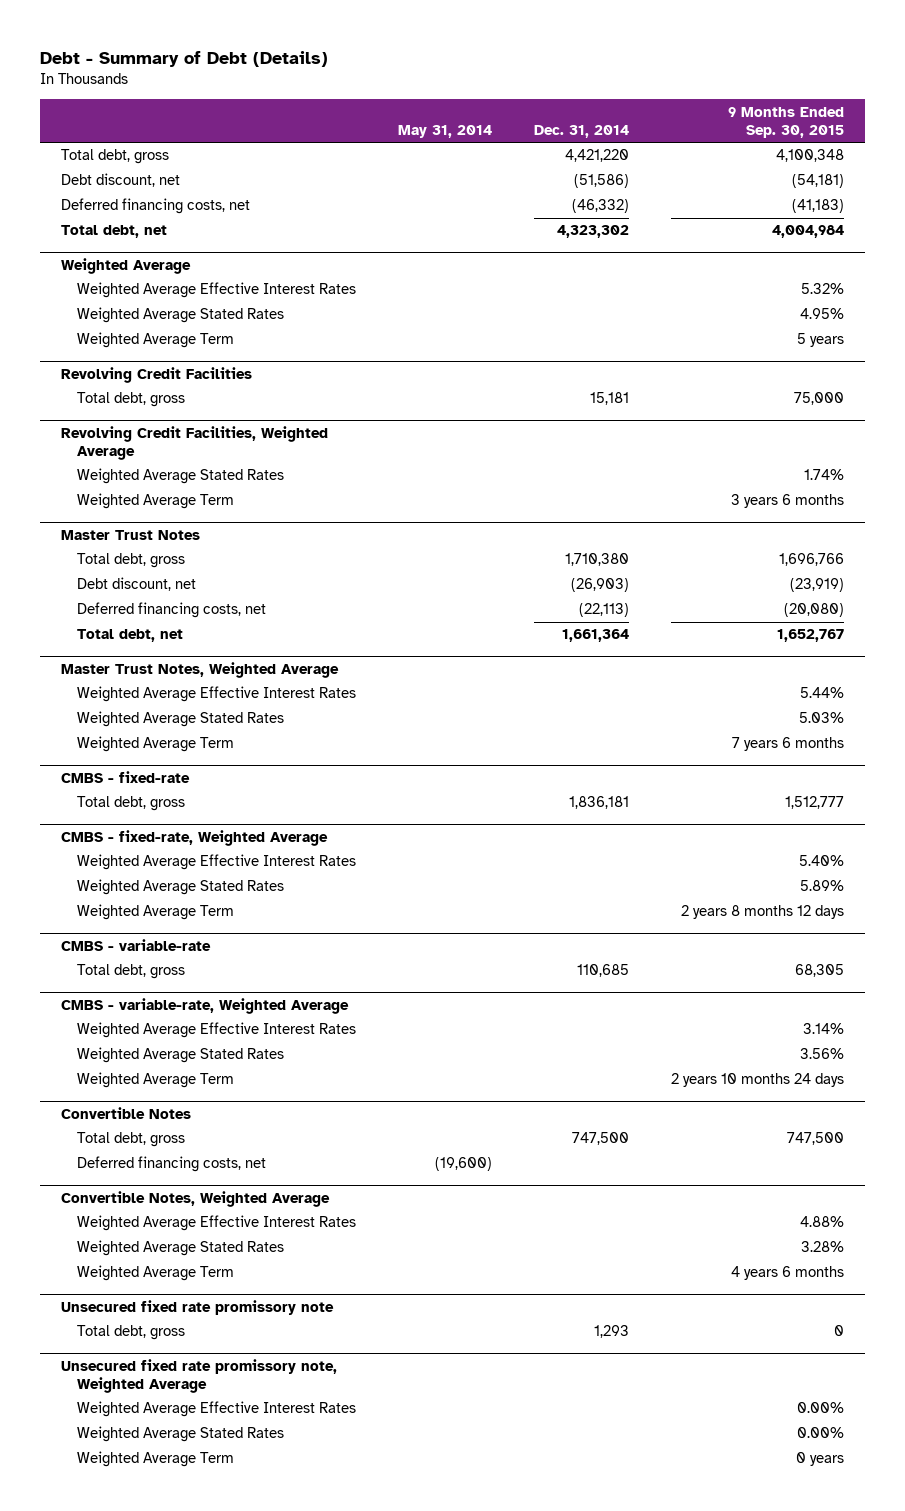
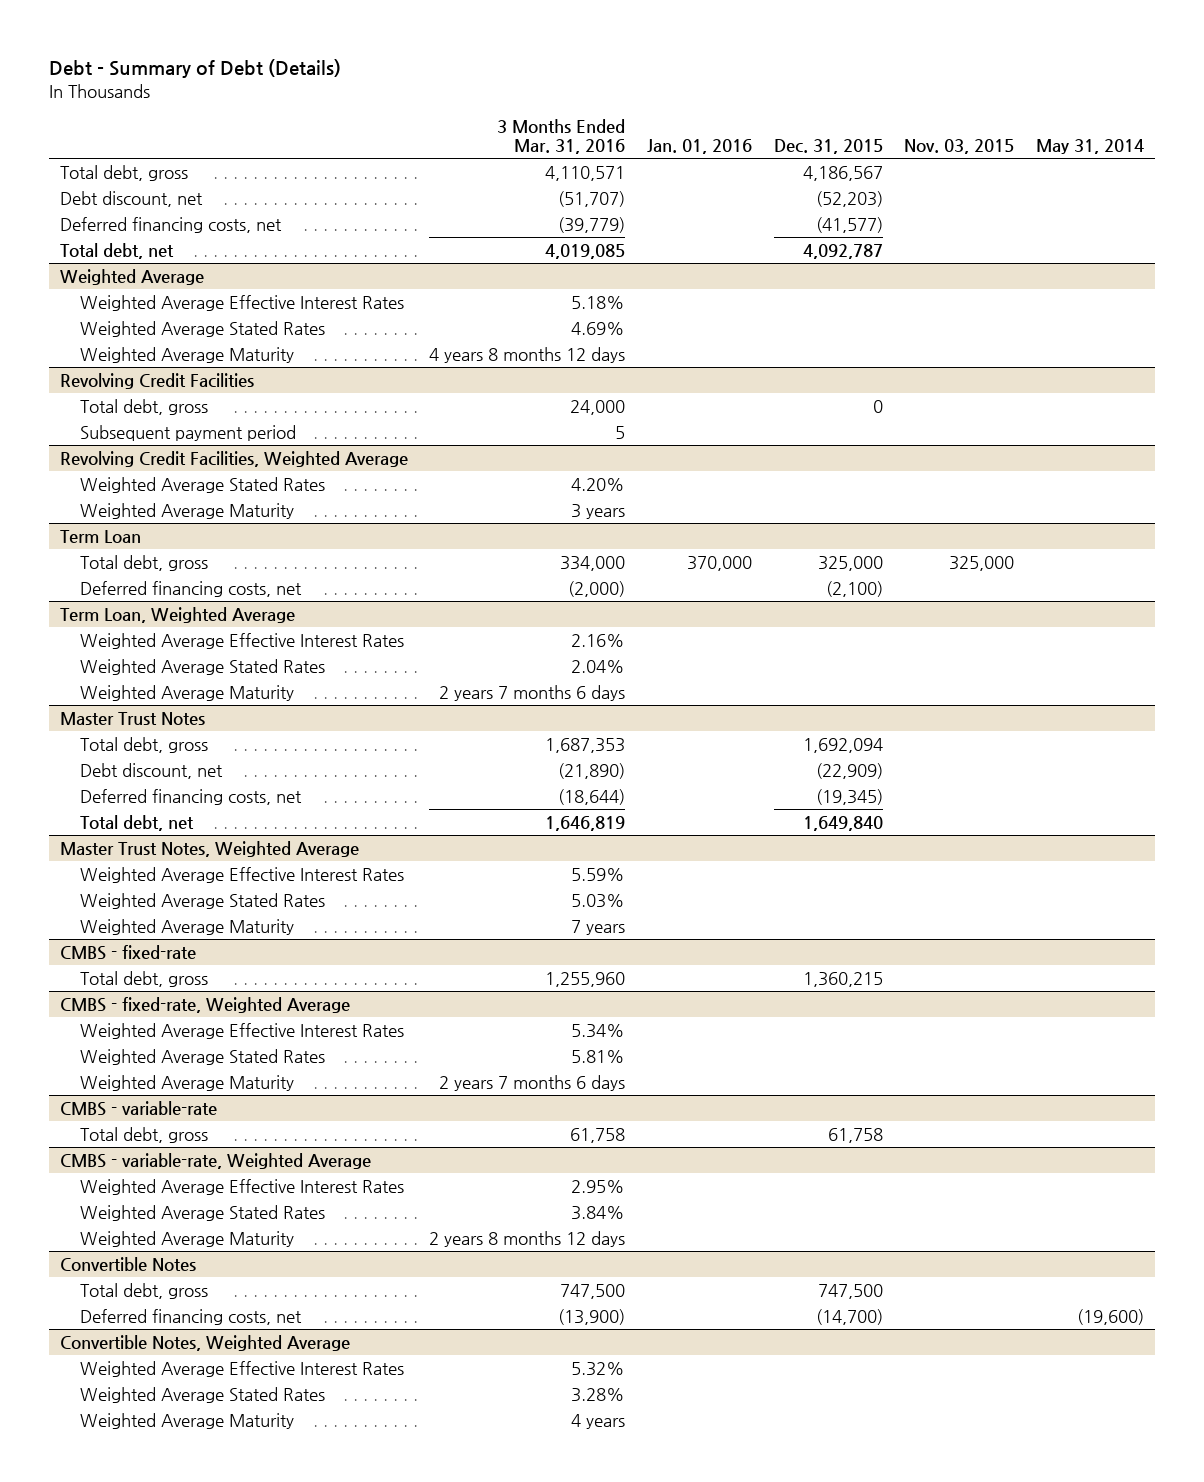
- | May 31, 2014 | Dec. 31, 2014 | 9 Months Ended Sep. 30, 2015
+ | 3 Months Ended Mar. 31, 2016 | Jan. 01, 2016 | Dec. 31, 2015 | Nov. 03, 2015 | May 31, 2014
@ Weighted Average
- Weighted Average Term | | | 5 years
+ Weighted Average Maturity | 4 years 8 months 12 days | | | |
@ Revolving Credit Facilities
+ Subsequent payment period | 5 | | | |
@ Revolving Credit Facilities, Weighted Average
- Weighted Average Term | | | 3 years 6 months
+ Weighted Average Maturity | 3 years | | | |
+ Term Loan
+ Total debt, gross | 334,000 | 370,000 | 325,000 | 325,000 |
+ Deferred financing costs, net | (2,000) | | (2,100) | |
+ Term Loan, Weighted Average
+ Weighted Average Effective Interest Rates | 2.16% | | | |
+ Weighted Average Stated Rates | 2.04% | | | |
+ Weighted Average Maturity | 2 years 7 months 6 days | | | |
@ Master Trust Notes, Weighted Average
- Weighted Average Term | | | 7 years 6 months
+ Weighted Average Maturity | 7 years | | | |
@ CMBS - fixed-rate, Weighted Average
- Weighted Average Term | | | 2 years 8 months 12 days
+ Weighted Average Maturity | 2 years 7 months 6 days | | | |
@ CMBS - variable-rate, Weighted Average
- Weighted Average Term | | | 2 years 10 months 24 days
+ Weighted Average Maturity | 2 years 8 months 12 days | | | |
@ Convertible Notes, Weighted Average
- Weighted Average Term | | | 4 years 6 months
- Unsecured fixed rate promissory note
- Total debt, gross | | 1,293 | 0
- Unsecured fixed rate promissory note, Weighted Average
- Weighted Average Effective Interest Rates | | | 0.00%
- Weighted Average Stated Rates | | | 0.00%
- Weighted Average Term | | | 0 years
@ Convertible Notes, Weighted Average
+ Weighted Average Maturity | 4 years | | | |

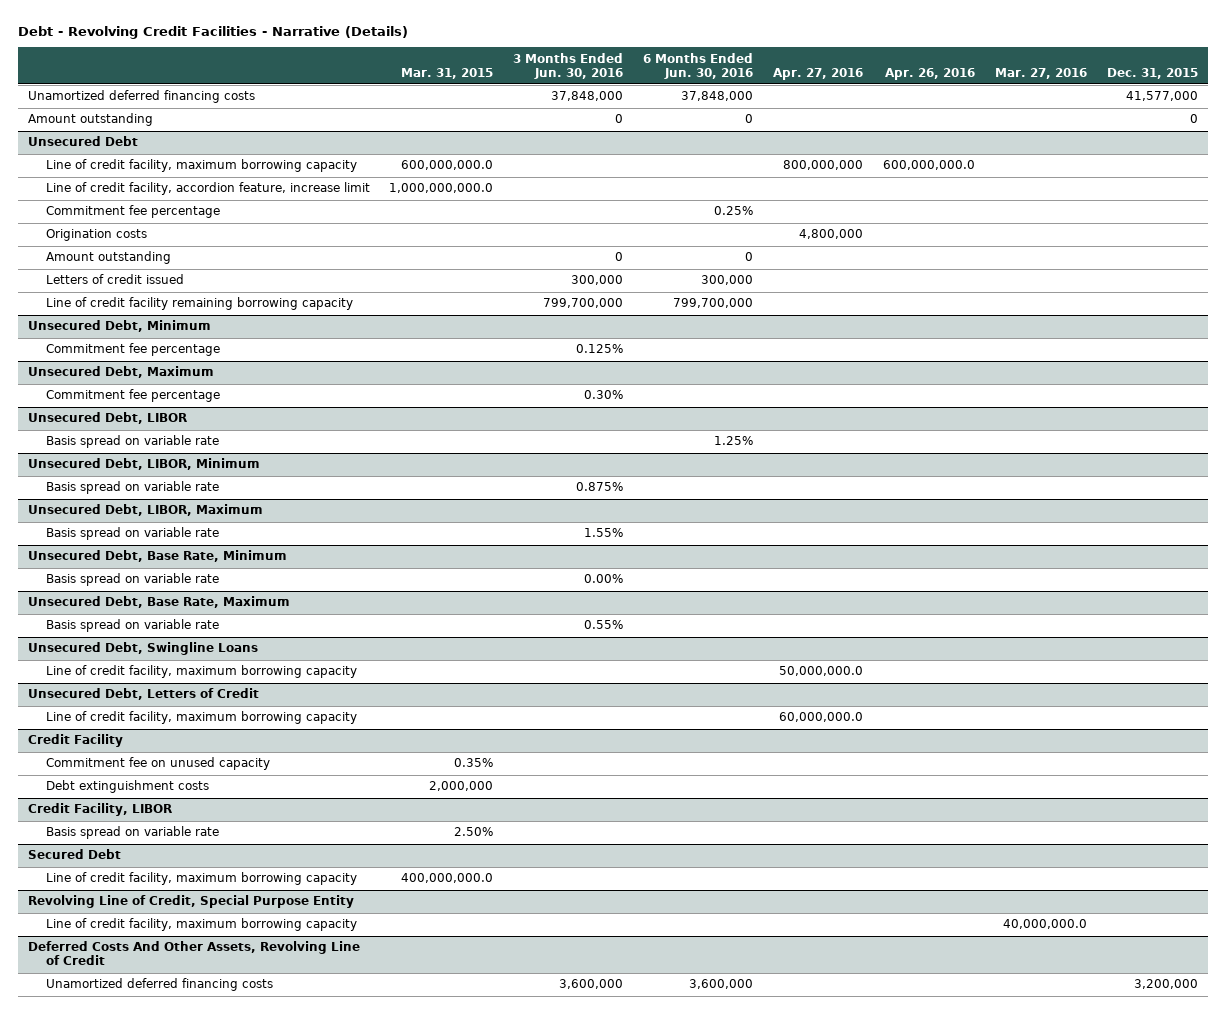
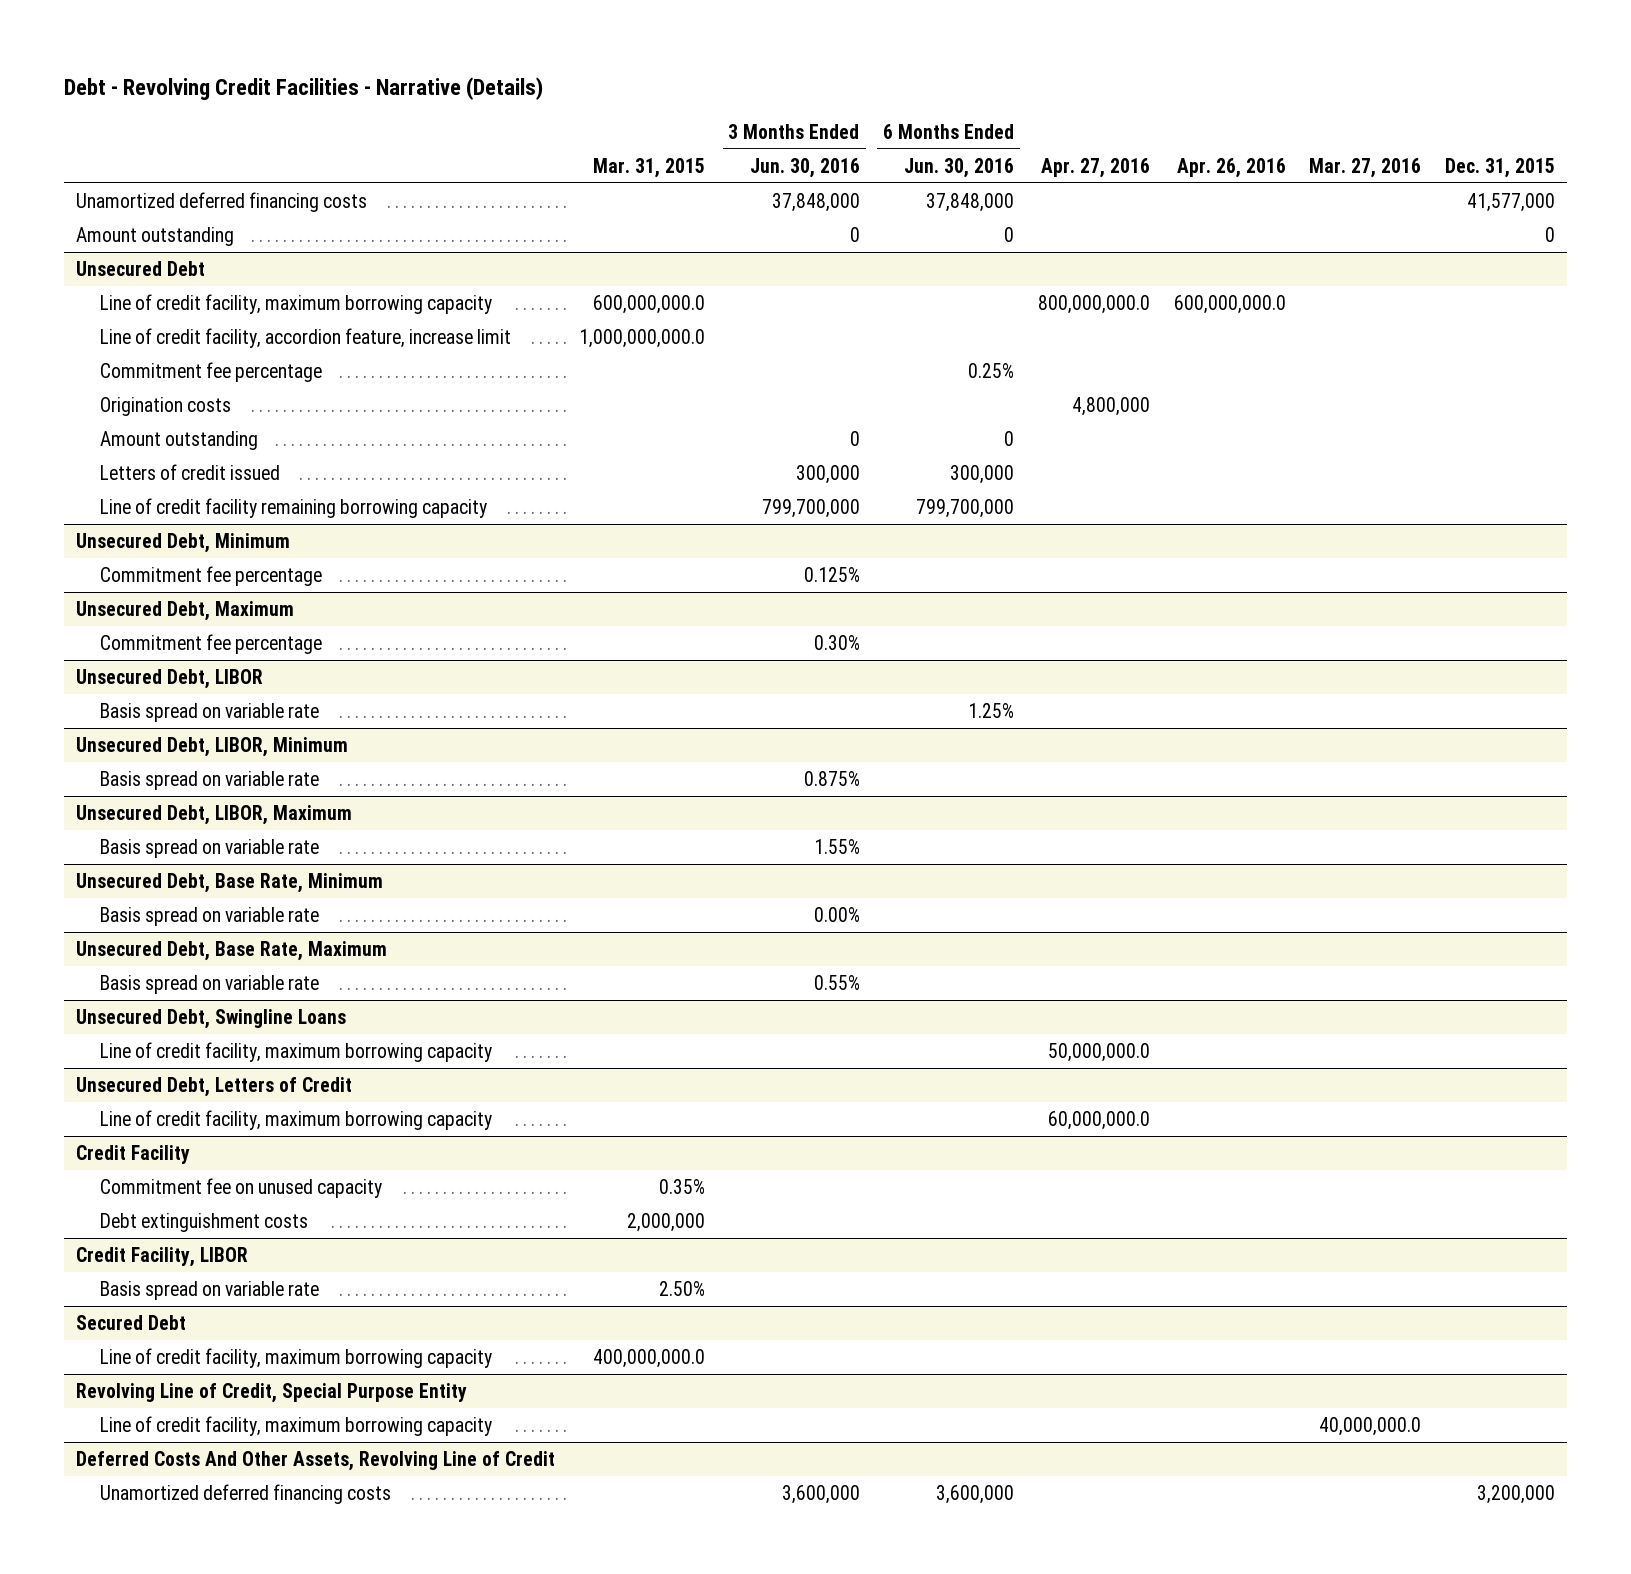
@ Unsecured Debt
- Line of credit facility, maximum borrowing capacity | 600,000,000.0 | | | 800,000,000 | 600,000,000.0 | |
+ Line of credit facility, maximum borrowing capacity | 600,000,000.0 | | | 800,000,000.0 | 600,000,000.0 | |

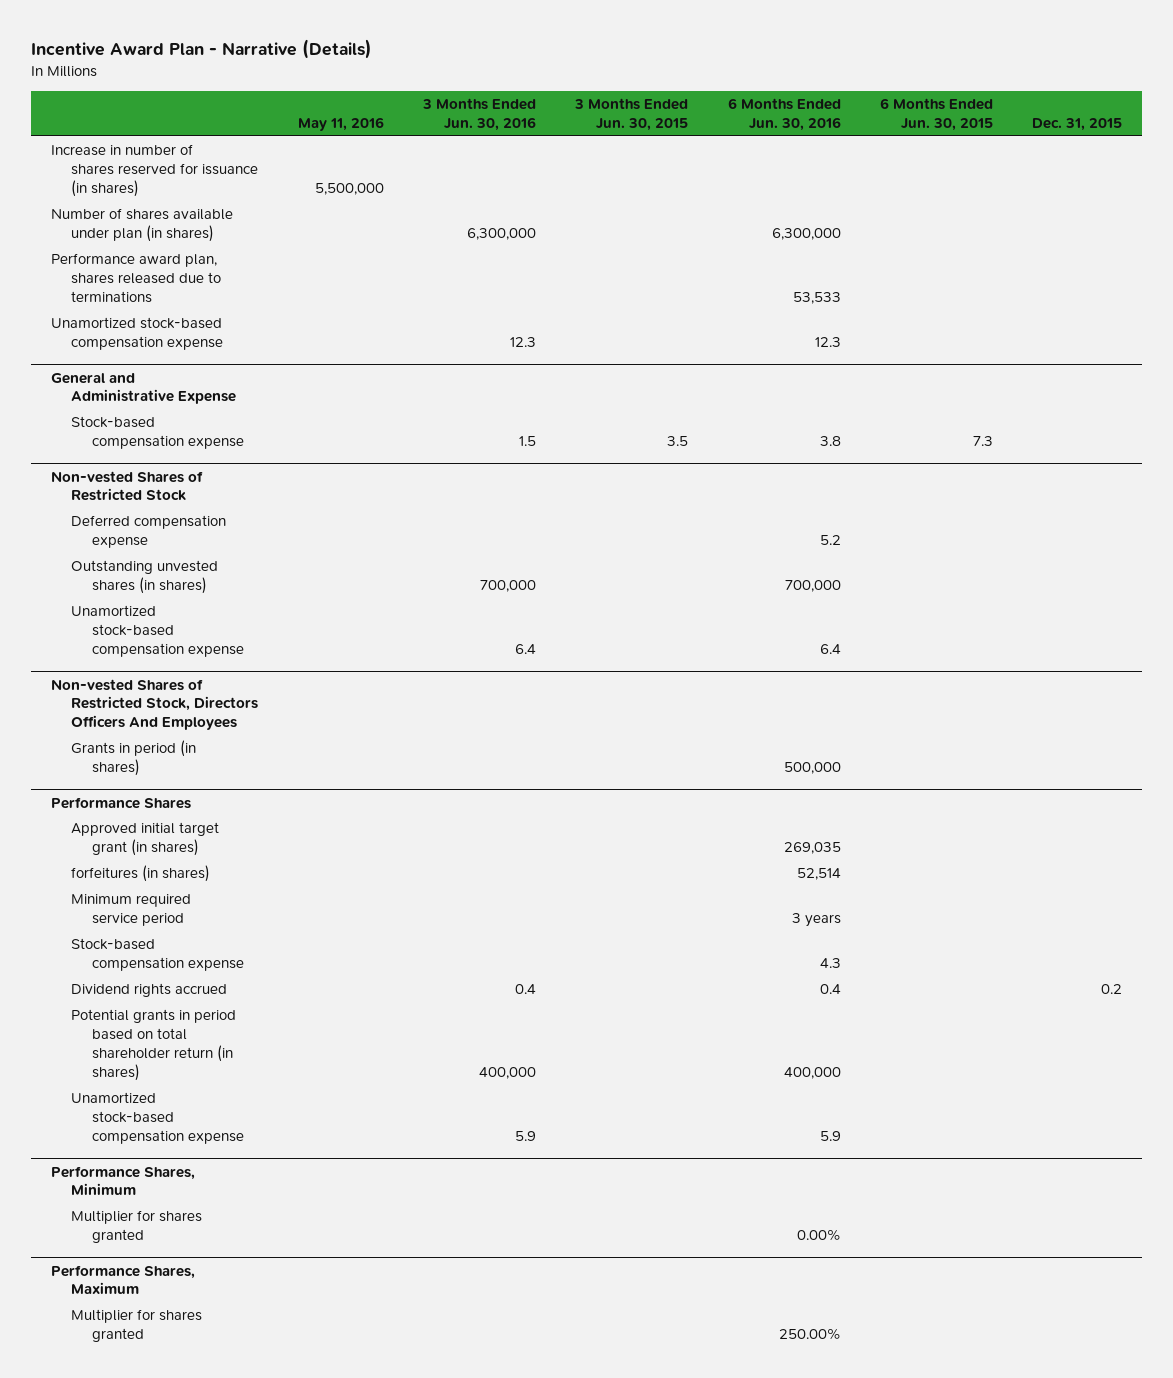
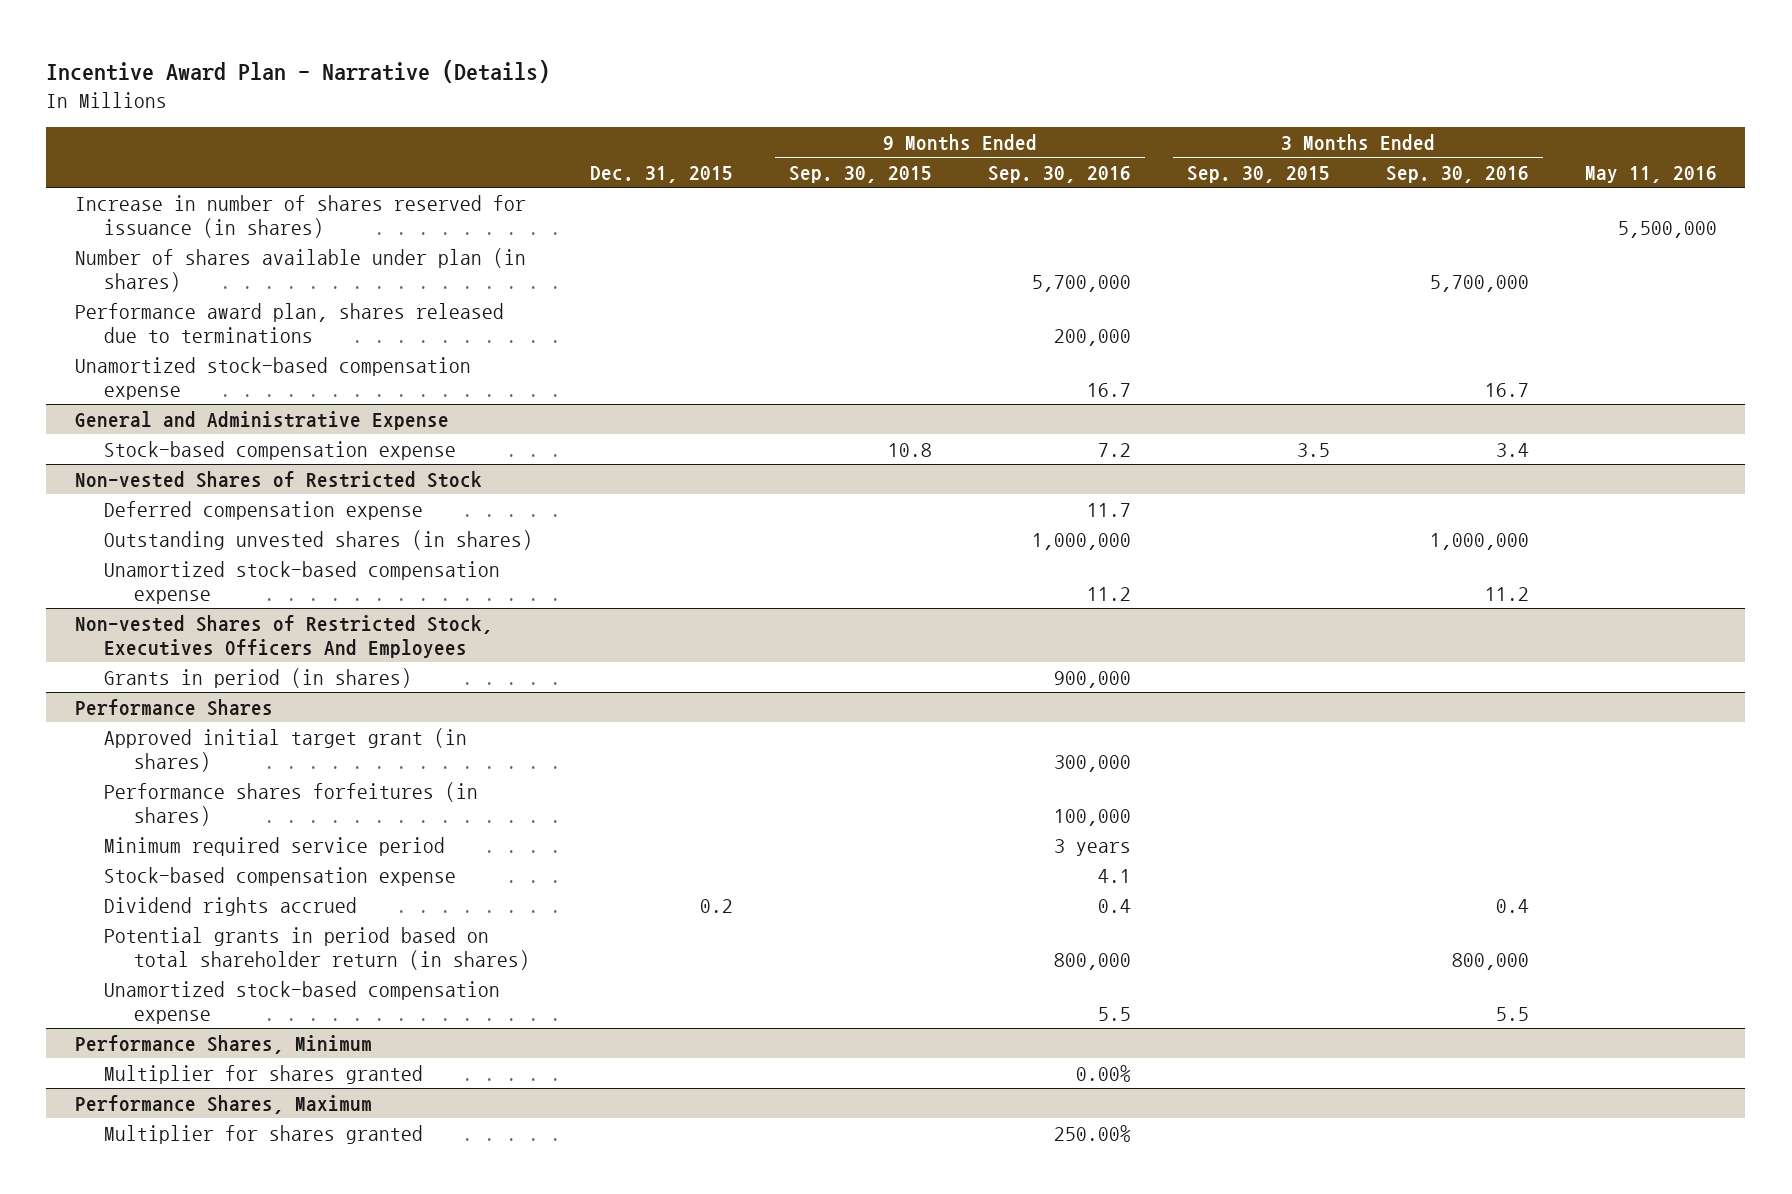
- | May 11, 2016 | 3 Months Ended Jun. 30, 2016 | 3 Months Ended Jun. 30, 2015 | 6 Months Ended Jun. 30, 2016 | 6 Months Ended Jun. 30, 2015 | Dec. 31, 2015
+ | Dec. 31, 2015 | 9 Months Ended Sep. 30, 2015 | 9 Months Ended Sep. 30, 2016 | 3 Months Ended Sep. 30, 2015 | 3 Months Ended Sep. 30, 2016 | May 11, 2016
- Non-vested Shares of Restricted Stock, Directors Officers And Employees
+ Non-vested Shares of Restricted Stock, Executives Officers And Employees
@ Performance Shares
- forfeitures (in shares) | | | | 52,514 | |
+ Performance shares forfeitures (in shares) | | | 100,000 | | |

